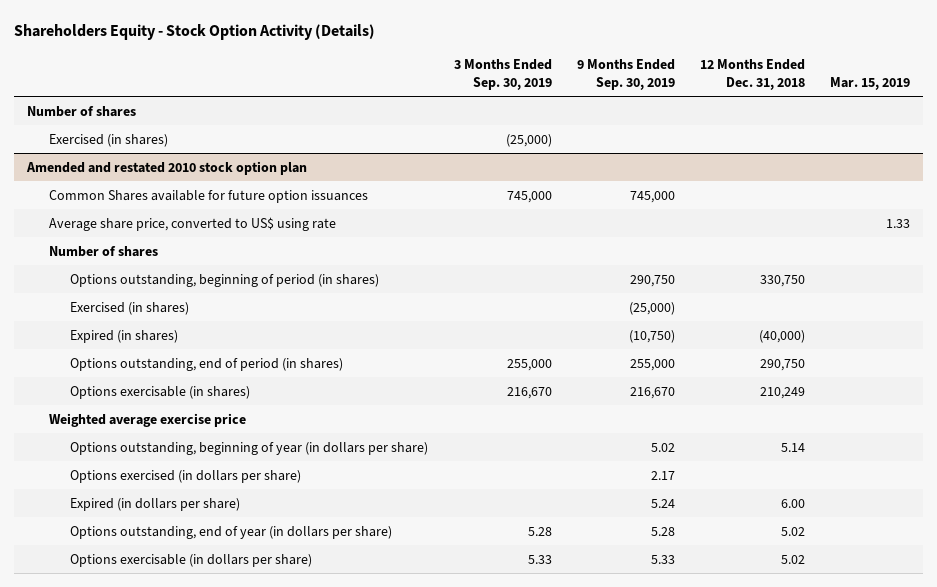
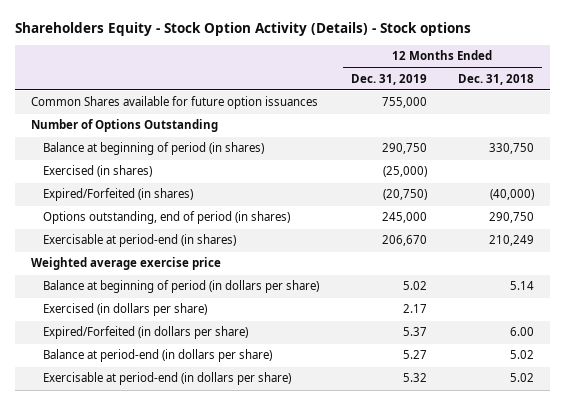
- Shareholders Equity - Stock Option Activity (Details)
+ Shareholders Equity - Stock Option Activity (Details) - Stock options
- | 3 Months Ended Sep. 30, 2019 | 9 Months Ended Sep. 30, 2019 | 12 Months Ended Dec. 31, 2018 | Mar. 15, 2019
+ | 12 Months Ended Dec. 31, 2019 | 12 Months Ended Dec. 31, 2018
- Number of shares
- Exercised (in shares) | (25,000) | | |
- Amended and restated 2010 stock option plan
- Average share price, converted to US$ using rate | | | | 1.33
- Number of shares
- Options outstanding, beginning of period (in shares) | | 290,750 | 330,750 |
+ Number of Options Outstanding
+ Balance at beginning of period (in shares) | 290,750 | 330,750
- Expired (in shares) | | (10,750) | (40,000) |
+ Expired/Forfeited (in shares) | (20,750) | (40,000)
- Options exercisable (in shares) | 216,670 | 216,670 | 210,249 |
+ Exercisable at period-end (in shares) | 206,670 | 210,249
- Options outstanding, beginning of year (in dollars per share) | | 5.02 | 5.14 |
- Options exercised (in dollars per share) | | 2.17 | |
- Expired (in dollars per share) | | 5.24 | 6.00 |
- Options outstanding, end of year (in dollars per share) | 5.28 | 5.28 | 5.02 |
- Options exercisable (in dollars per share) | 5.33 | 5.33 | 5.02 |
+ Balance at beginning of period (in dollars per share) | 5.02 | 5.14
+ Exercised (in dollars per share) | 2.17 |
+ Expired/Forfeited (in dollars per share) | 5.37 | 6.00
+ Balance at period-end (in dollars per share) | 5.27 | 5.02
+ Exercisable at period-end (in dollars per share) | 5.32 | 5.02

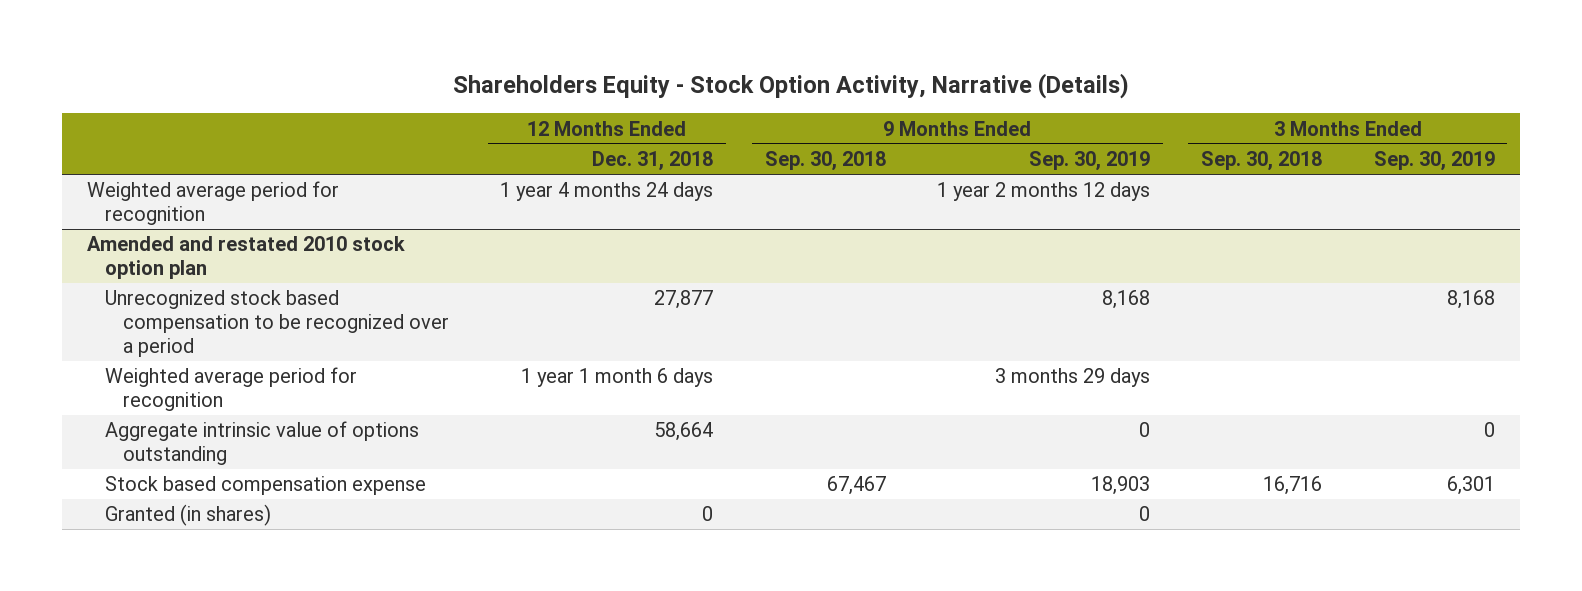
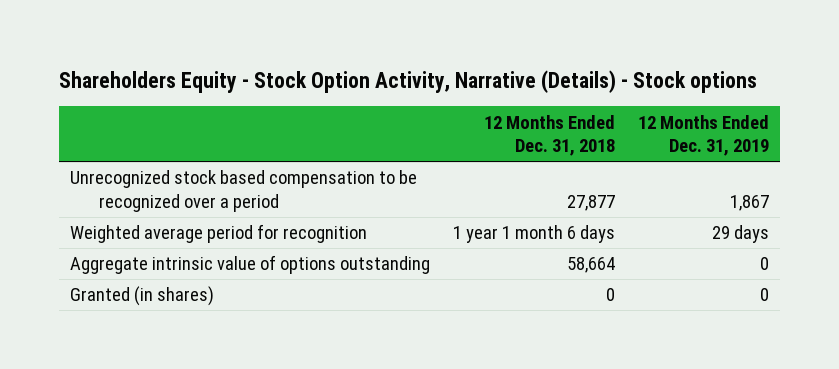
- Shareholders Equity - Stock Option Activity, Narrative (Details)
+ Shareholders Equity - Stock Option Activity, Narrative (Details) - Stock options
- | 12 Months Ended Dec. 31, 2018 | 9 Months Ended Sep. 30, 2018 | 9 Months Ended Sep. 30, 2019 | 3 Months Ended Sep. 30, 2018 | 3 Months Ended Sep. 30, 2019
+ | 12 Months Ended Dec. 31, 2018 | 12 Months Ended Dec. 31, 2019
- Weighted average period for recognition | 1 year 4 months 24 days | | 1 year 2 months 12 days | |
- Amended and restated 2010 stock option plan
- Stock based compensation expense | | 67,467 | 18,903 | 16,716 | 6,301

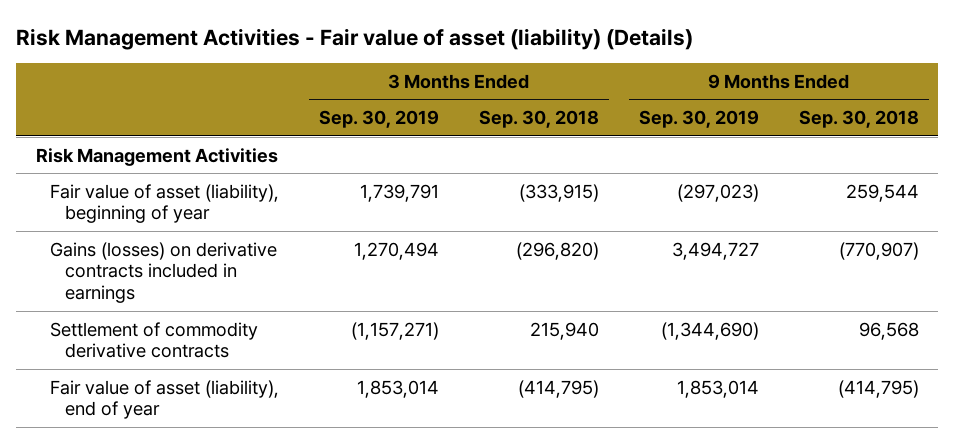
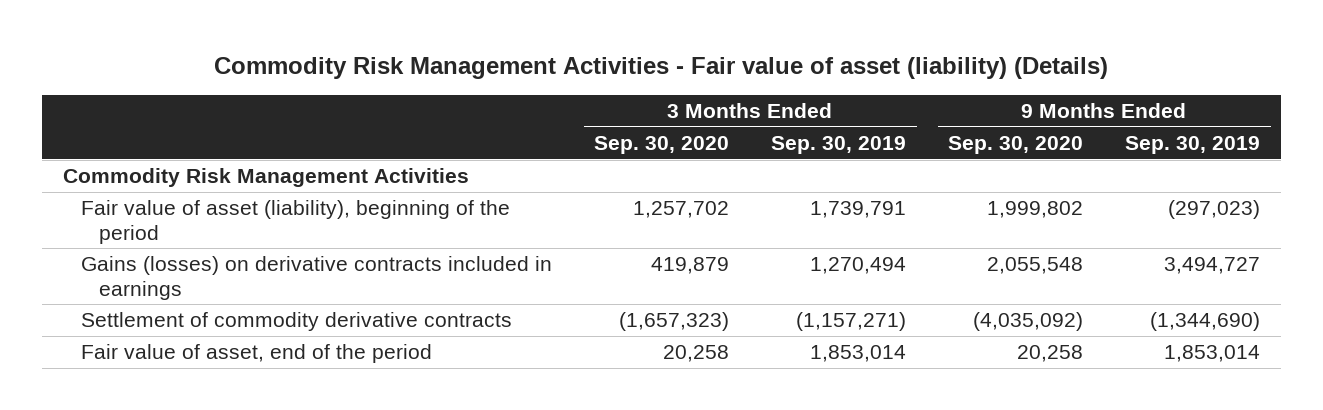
- Risk Management Activities - Fair value of asset (liability) (Details)
+ Commodity Risk Management Activities - Fair value of asset (liability) (Details)
- | 3 Months Ended Sep. 30, 2019 | 3 Months Ended Sep. 30, 2018 | 9 Months Ended Sep. 30, 2019 | 9 Months Ended Sep. 30, 2018
+ | 3 Months Ended Sep. 30, 2020 | 3 Months Ended Sep. 30, 2019 | 9 Months Ended Sep. 30, 2020 | 9 Months Ended Sep. 30, 2019
- Risk Management Activities
- Fair value of asset (liability), beginning of year | 1,739,791 | (333,915) | (297,023) | 259,544
+ Commodity Risk Management Activities
+ Fair value of asset (liability), beginning of the period | 1,257,702 | 1,739,791 | 1,999,802 | (297,023)
- Fair value of asset (liability), end of year | 1,853,014 | (414,795) | 1,853,014 | (414,795)
+ Fair value of asset, end of the period | 20,258 | 1,853,014 | 20,258 | 1,853,014

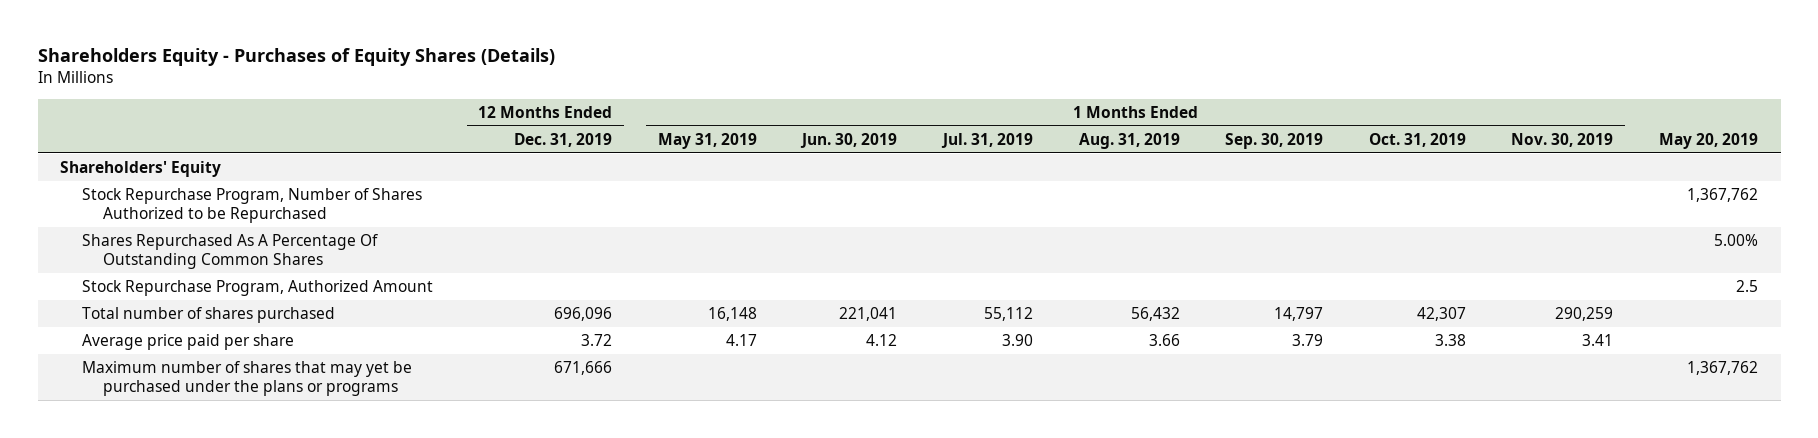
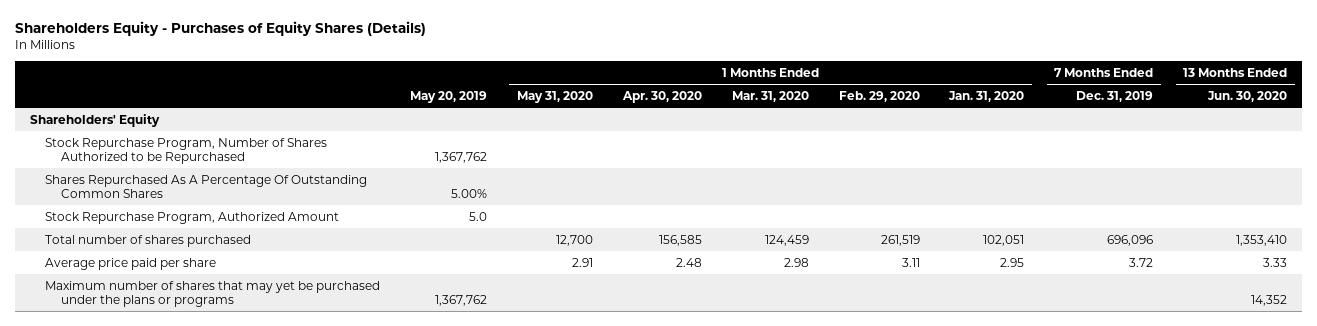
- | 12 Months Ended Dec. 31, 2019 | 1 Months Ended May 31, 2019 | 1 Months Ended Jun. 30, 2019 | 1 Months Ended Jul. 31, 2019 | 1 Months Ended Aug. 31, 2019 | 1 Months Ended Sep. 30, 2019 | 1 Months Ended Oct. 31, 2019 | 1 Months Ended Nov. 30, 2019 | May 20, 2019
+ | May 20, 2019 | 1 Months Ended May 31, 2020 | 1 Months Ended Apr. 30, 2020 | 1 Months Ended Mar. 31, 2020 | 1 Months Ended Feb. 29, 2020 | 1 Months Ended Jan. 31, 2020 | 7 Months Ended Dec. 31, 2019 | 13 Months Ended Jun. 30, 2020
- Stock Repurchase Program, Authorized Amount | | | | | | | | | 2.5
+ Stock Repurchase Program, Authorized Amount | 5.0 | | | | | | |

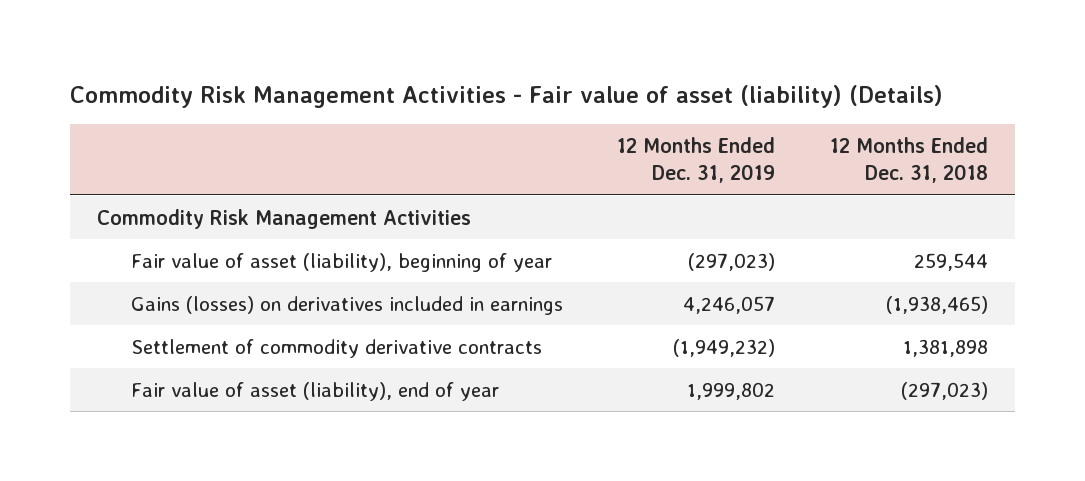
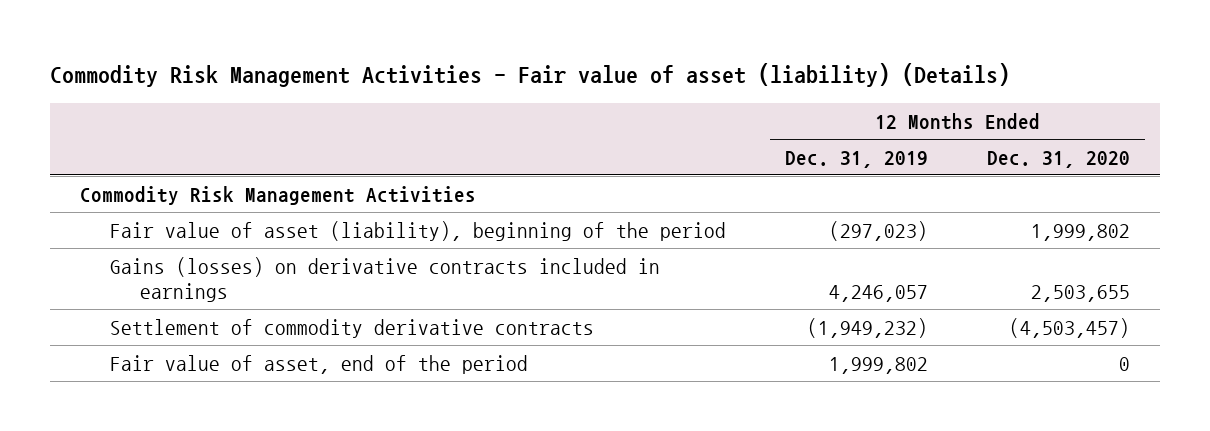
- | 12 Months Ended Dec. 31, 2019 | 12 Months Ended Dec. 31, 2018
+ | 12 Months Ended Dec. 31, 2019 | 12 Months Ended Dec. 31, 2020
- Fair value of asset (liability), beginning of year | (297,023) | 259,544
- Gains (losses) on derivatives included in earnings | 4,246,057 | (1,938,465)
+ Fair value of asset (liability), beginning of the period | (297,023) | 1,999,802
+ Gains (losses) on derivative contracts included in earnings | 4,246,057 | 2,503,655
- Fair value of asset (liability), end of year | 1,999,802 | (297,023)
+ Fair value of asset, end of the period | 1,999,802 | 0

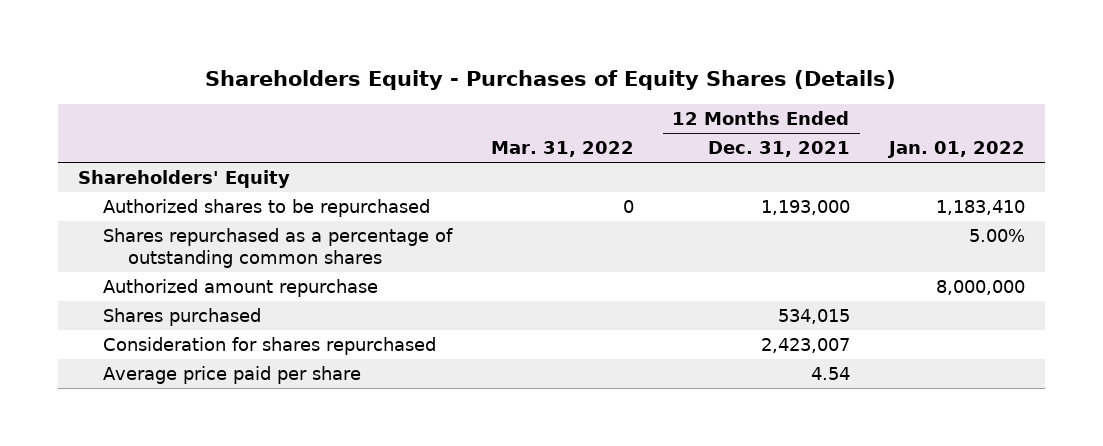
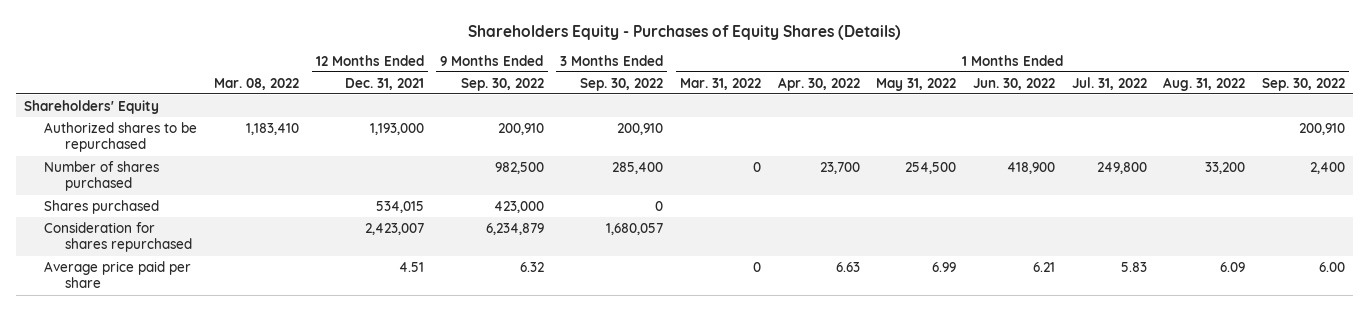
- | Mar. 31, 2022 | 12 Months Ended Dec. 31, 2021 | Jan. 01, 2022
+ | Mar. 08, 2022 | 12 Months Ended Dec. 31, 2021 | 9 Months Ended Sep. 30, 2022 | 3 Months Ended Sep. 30, 2022 | 1 Months Ended Mar. 31, 2022 | 1 Months Ended Apr. 30, 2022 | 1 Months Ended May 31, 2022 | 1 Months Ended Jun. 30, 2022 | 1 Months Ended Jul. 31, 2022 | 1 Months Ended Aug. 31, 2022 | 1 Months Ended Sep. 30, 2022
- Shares repurchased as a percentage of outstanding common shares | | | 5.00%
- Authorized amount repurchase | | | 8,000,000
+ Number of shares purchased | | | 982,500 | 285,400 | 0 | 23,700 | 254,500 | 418,900 | 249,800 | 33,200 | 2,400
- Average price paid per share | | 4.54 |
+ Average price paid per share | | 4.51 | 6.32 | | 0 | 6.63 | 6.99 | 6.21 | 5.83 | 6.09 | 6.00

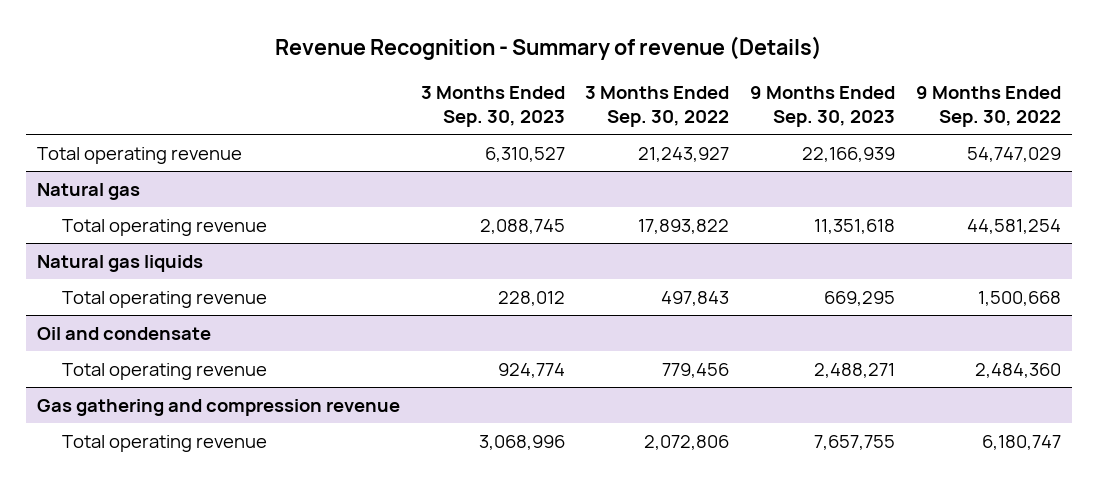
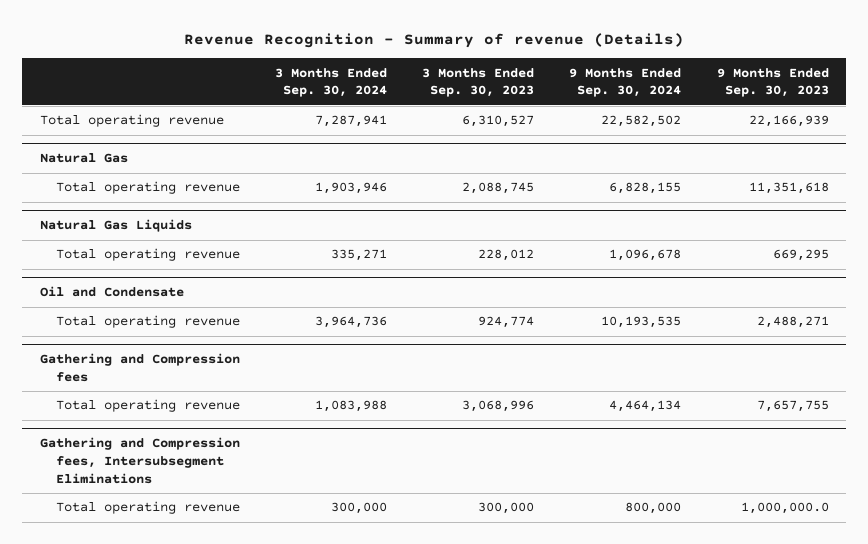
- | 3 Months Ended Sep. 30, 2023 | 3 Months Ended Sep. 30, 2022 | 9 Months Ended Sep. 30, 2023 | 9 Months Ended Sep. 30, 2022
+ | 3 Months Ended Sep. 30, 2024 | 3 Months Ended Sep. 30, 2023 | 9 Months Ended Sep. 30, 2024 | 9 Months Ended Sep. 30, 2023
- Natural gas
+ Natural Gas
- Natural gas liquids
+ Natural Gas Liquids
- Oil and condensate
+ Oil and Condensate
- Gas gathering and compression revenue
+ Gathering and Compression fees
+ Gathering and Compression fees, Intersubsegment Eliminations
+ Total operating revenue | 300,000 | 300,000 | 800,000 | 1,000,000.0

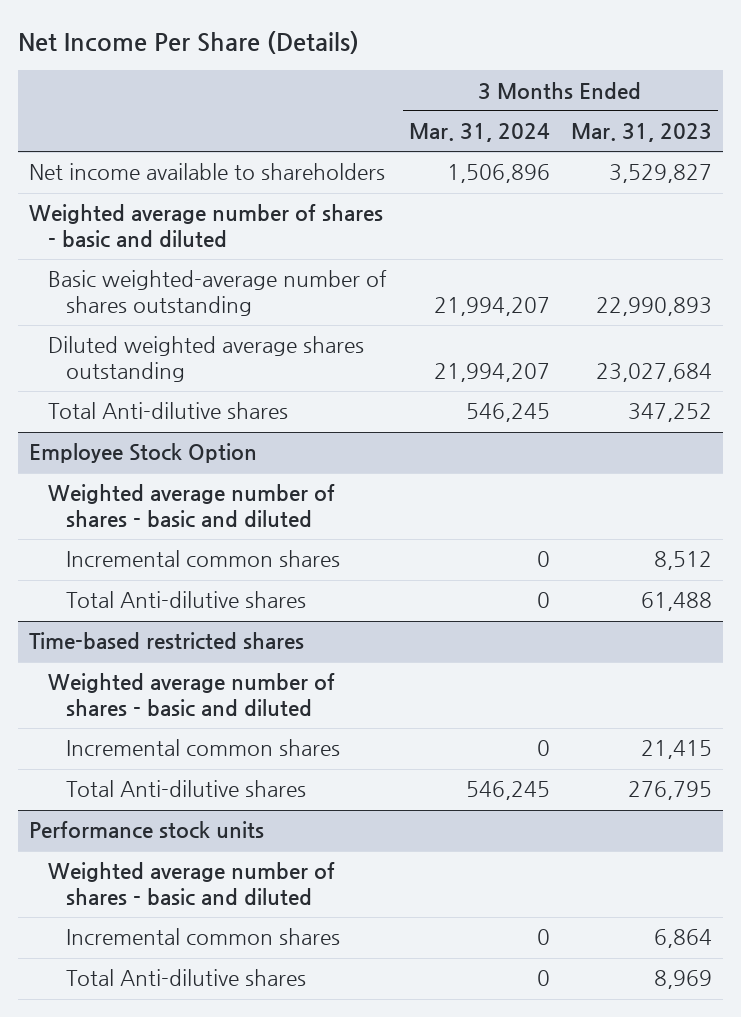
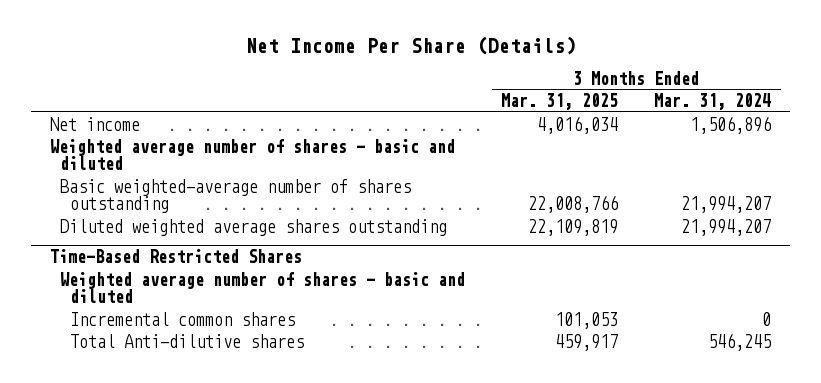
- | 3 Months Ended Mar. 31, 2024 | 3 Months Ended Mar. 31, 2023
+ | 3 Months Ended Mar. 31, 2025 | 3 Months Ended Mar. 31, 2024
- Net income available to shareholders | 1,506,896 | 3,529,827
+ Net income | 4,016,034 | 1,506,896
- Total Anti-dilutive shares | 546,245 | 347,252
- Employee Stock Option
- Weighted average number of shares - basic and diluted
- Incremental common shares | 0 | 8,512
- Total Anti-dilutive shares | 0 | 61,488
- Time-based restricted shares
+ Time-Based Restricted Shares
- Performance stock units
- Weighted average number of shares - basic and diluted
- Incremental common shares | 0 | 6,864
- Total Anti-dilutive shares | 0 | 8,969

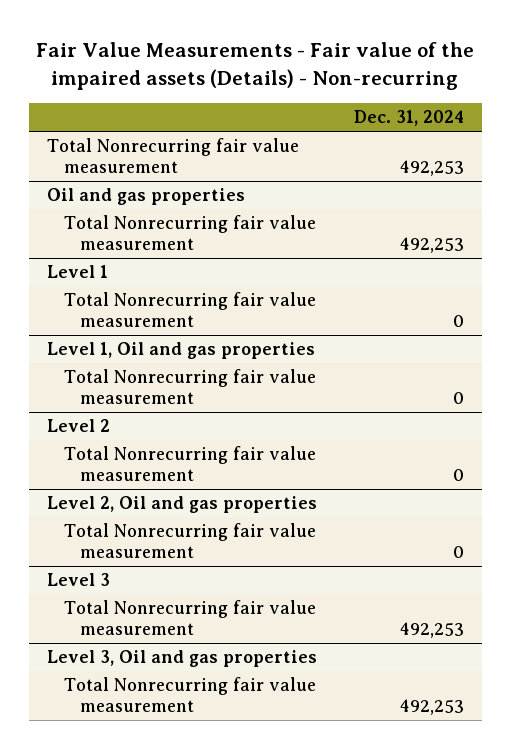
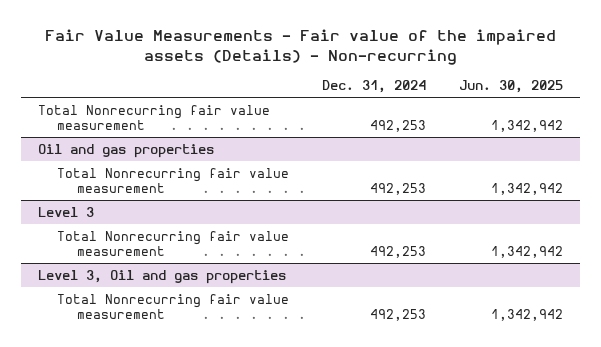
- | Dec. 31, 2024
+ | Dec. 31, 2024 | Jun. 30, 2025
- Level 1
- Total Nonrecurring fair value measurement | 0
- Level 1, Oil and gas properties
- Total Nonrecurring fair value measurement | 0
- Level 2
- Total Nonrecurring fair value measurement | 0
- Level 2, Oil and gas properties
- Total Nonrecurring fair value measurement | 0

